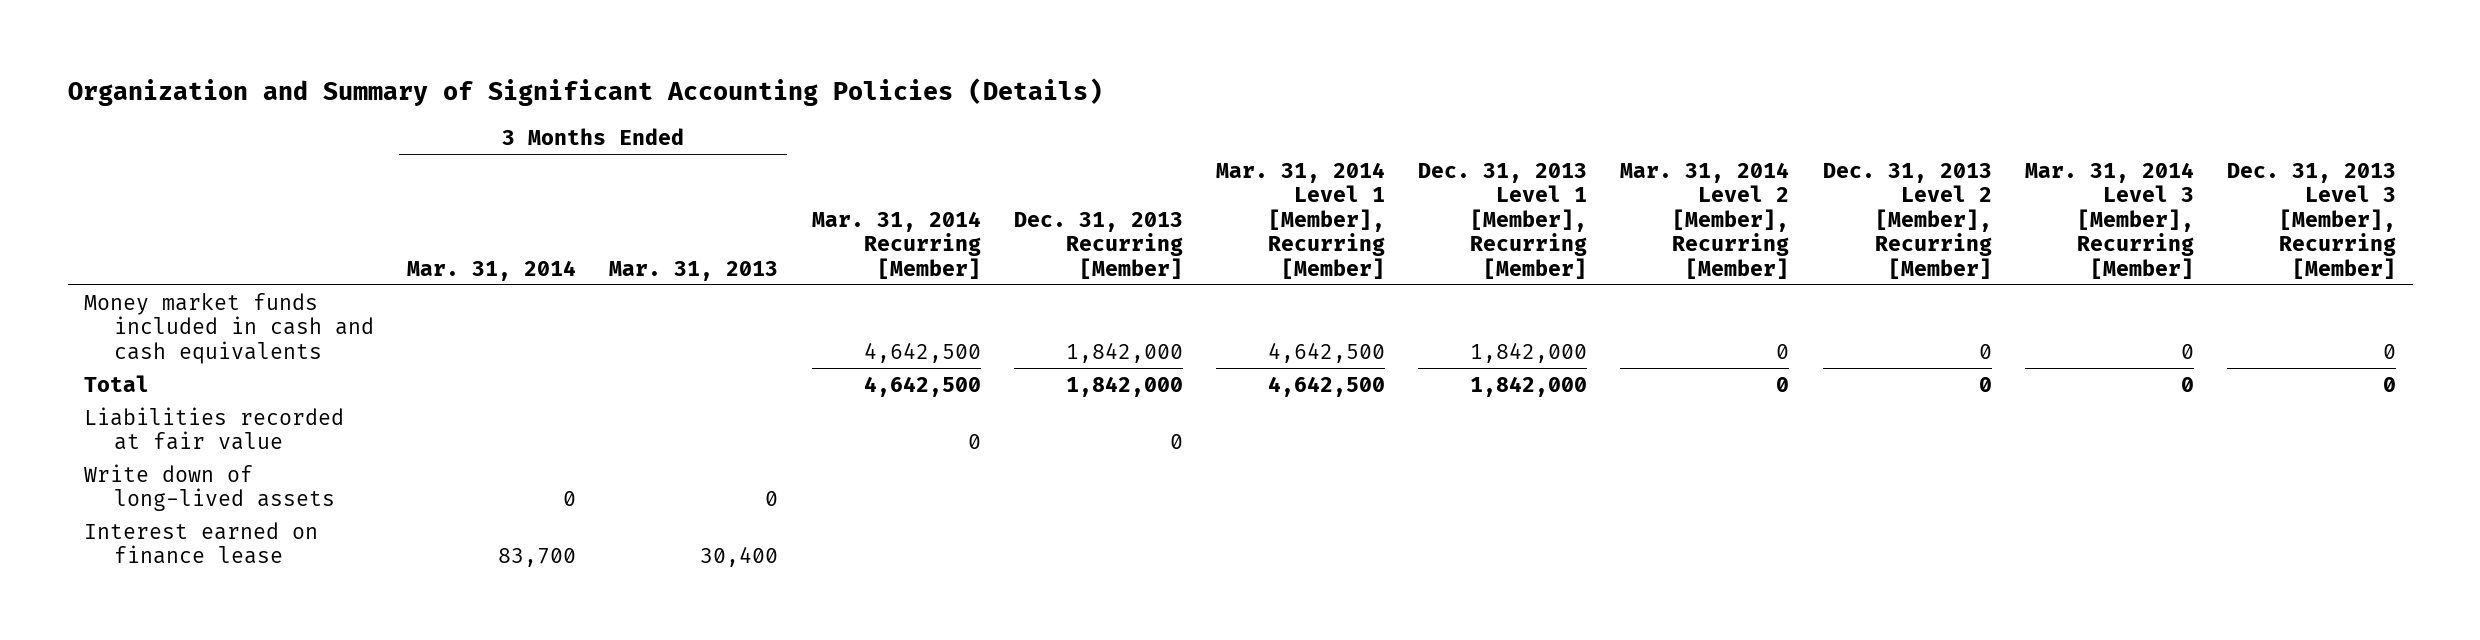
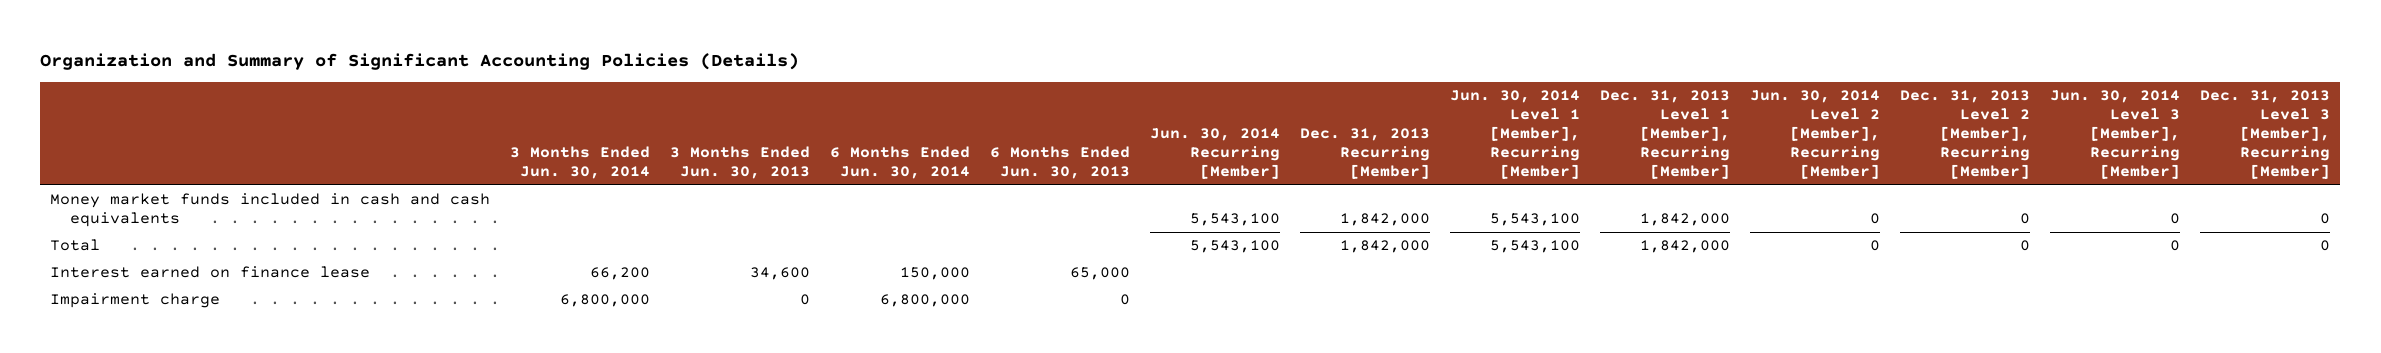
- | 3 Months Ended Mar. 31, 2014 | 3 Months Ended Mar. 31, 2013 | Mar. 31, 2014 Recurring [Member] | Dec. 31, 2013 Recurring [Member] | Mar. 31, 2014 Level 1 [Member], Recurring [Member] | Dec. 31, 2013 Level 1 [Member], Recurring [Member] | Mar. 31, 2014 Level 2 [Member], Recurring [Member] | Dec. 31, 2013 Level 2 [Member], Recurring [Member] | Mar. 31, 2014 Level 3 [Member], Recurring [Member] | Dec. 31, 2013 Level 3 [Member], Recurring [Member]
+ | 3 Months Ended Jun. 30, 2014 | 3 Months Ended Jun. 30, 2013 | 6 Months Ended Jun. 30, 2014 | 6 Months Ended Jun. 30, 2013 | Jun. 30, 2014 Recurring [Member] | Dec. 31, 2013 Recurring [Member] | Jun. 30, 2014 Level 1 [Member], Recurring [Member] | Dec. 31, 2013 Level 1 [Member], Recurring [Member] | Jun. 30, 2014 Level 2 [Member], Recurring [Member] | Dec. 31, 2013 Level 2 [Member], Recurring [Member] | Jun. 30, 2014 Level 3 [Member], Recurring [Member] | Dec. 31, 2013 Level 3 [Member], Recurring [Member]
- Liabilities recorded at fair value | | | 0 | 0 | | | | | |
- Write down of long-lived assets | 0 | 0 | | | | | | | |
+ Impairment charge | 6,800,000 | 0 | 6,800,000 | 0 | | | | | | | |

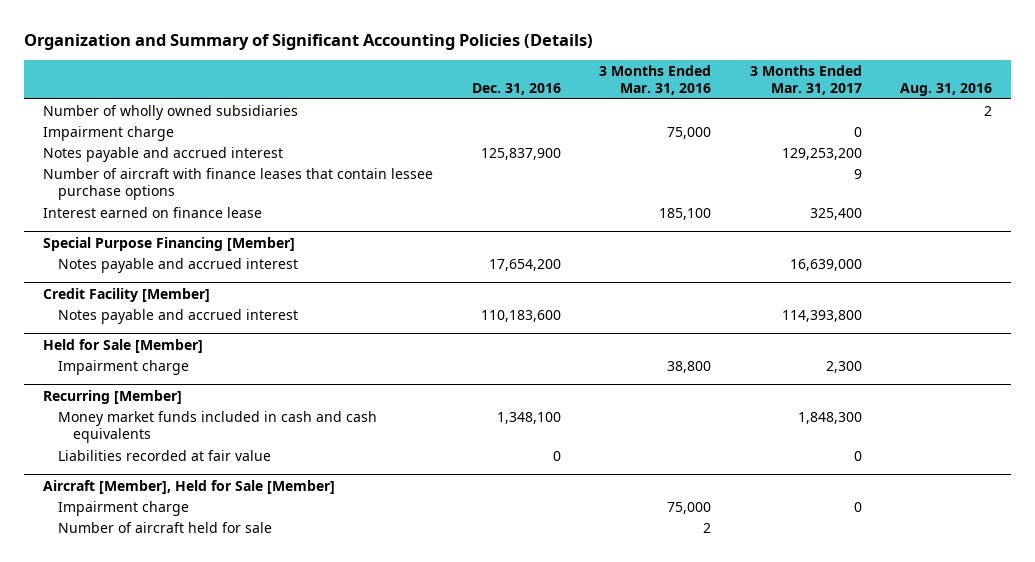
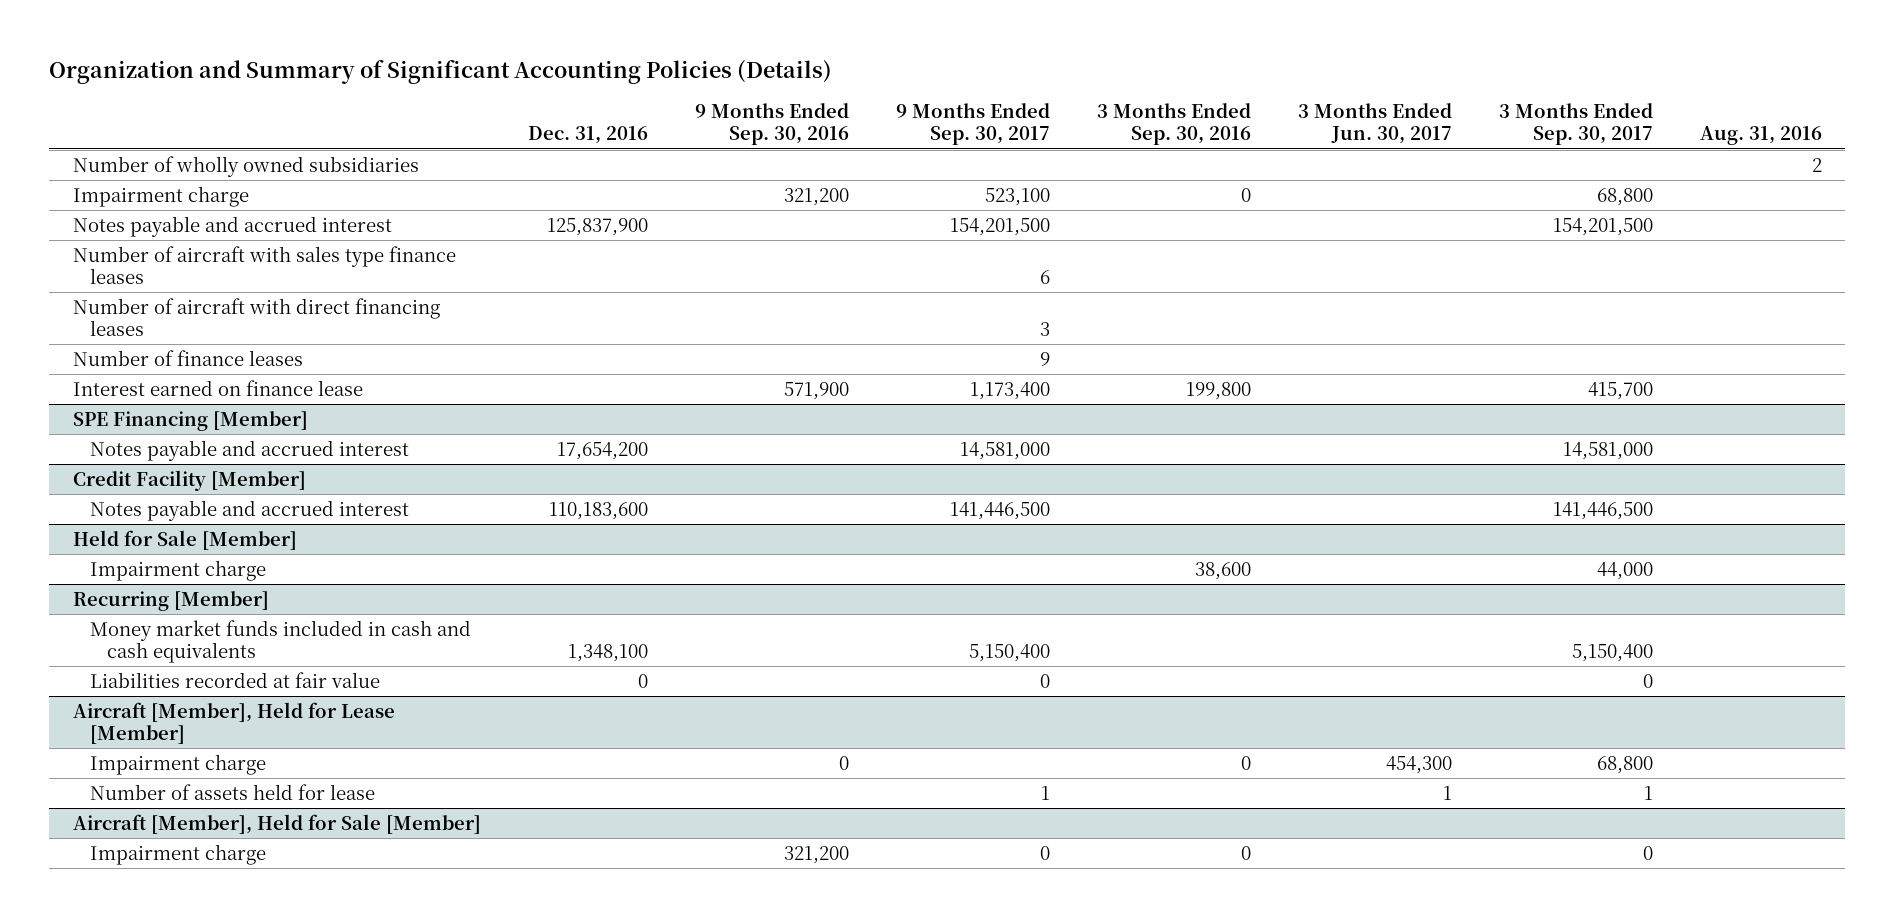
- | Dec. 31, 2016 | 3 Months Ended Mar. 31, 2016 | 3 Months Ended Mar. 31, 2017 | Aug. 31, 2016
+ | Dec. 31, 2016 | 9 Months Ended Sep. 30, 2016 | 9 Months Ended Sep. 30, 2017 | 3 Months Ended Sep. 30, 2016 | 3 Months Ended Jun. 30, 2017 | 3 Months Ended Sep. 30, 2017 | Aug. 31, 2016
- Number of aircraft with finance leases that contain lessee purchase options | | | 9 |
+ Number of aircraft with sales type finance leases | | | 6 | | | |
+ Number of aircraft with direct financing leases | | | 3 | | | |
+ Number of finance leases | | | 9 | | | |
- Special Purpose Financing [Member]
+ SPE Financing [Member]
+ Aircraft [Member], Held for Lease [Member]
+ Impairment charge | | 0 | | 0 | 454,300 | 68,800 |
+ Number of assets held for lease | | | 1 | | 1 | 1 |
@ Aircraft [Member], Held for Sale [Member]
- Number of aircraft held for sale | | 2 | |

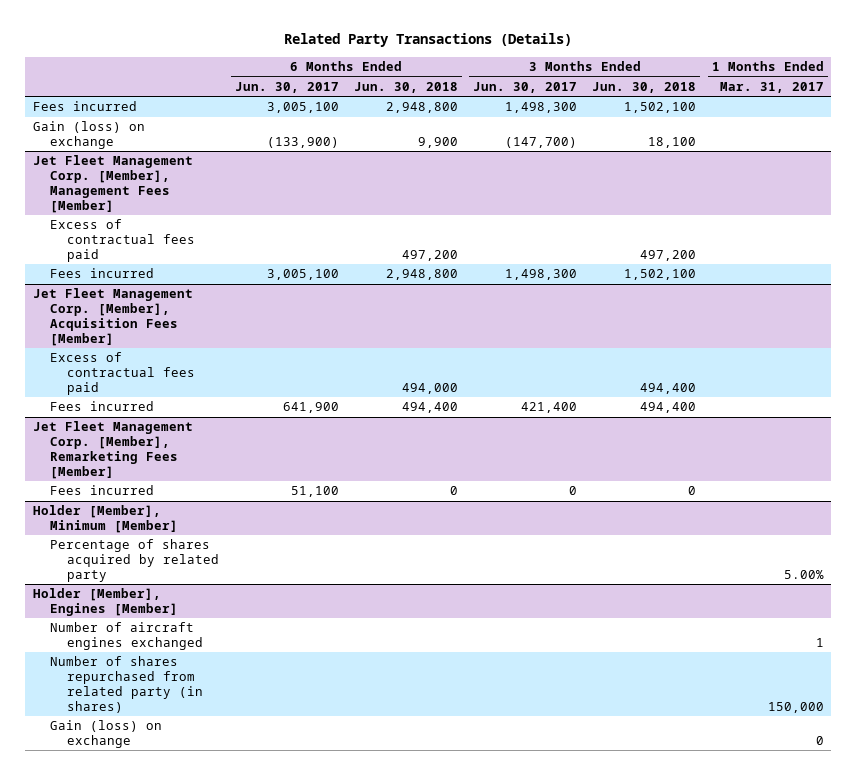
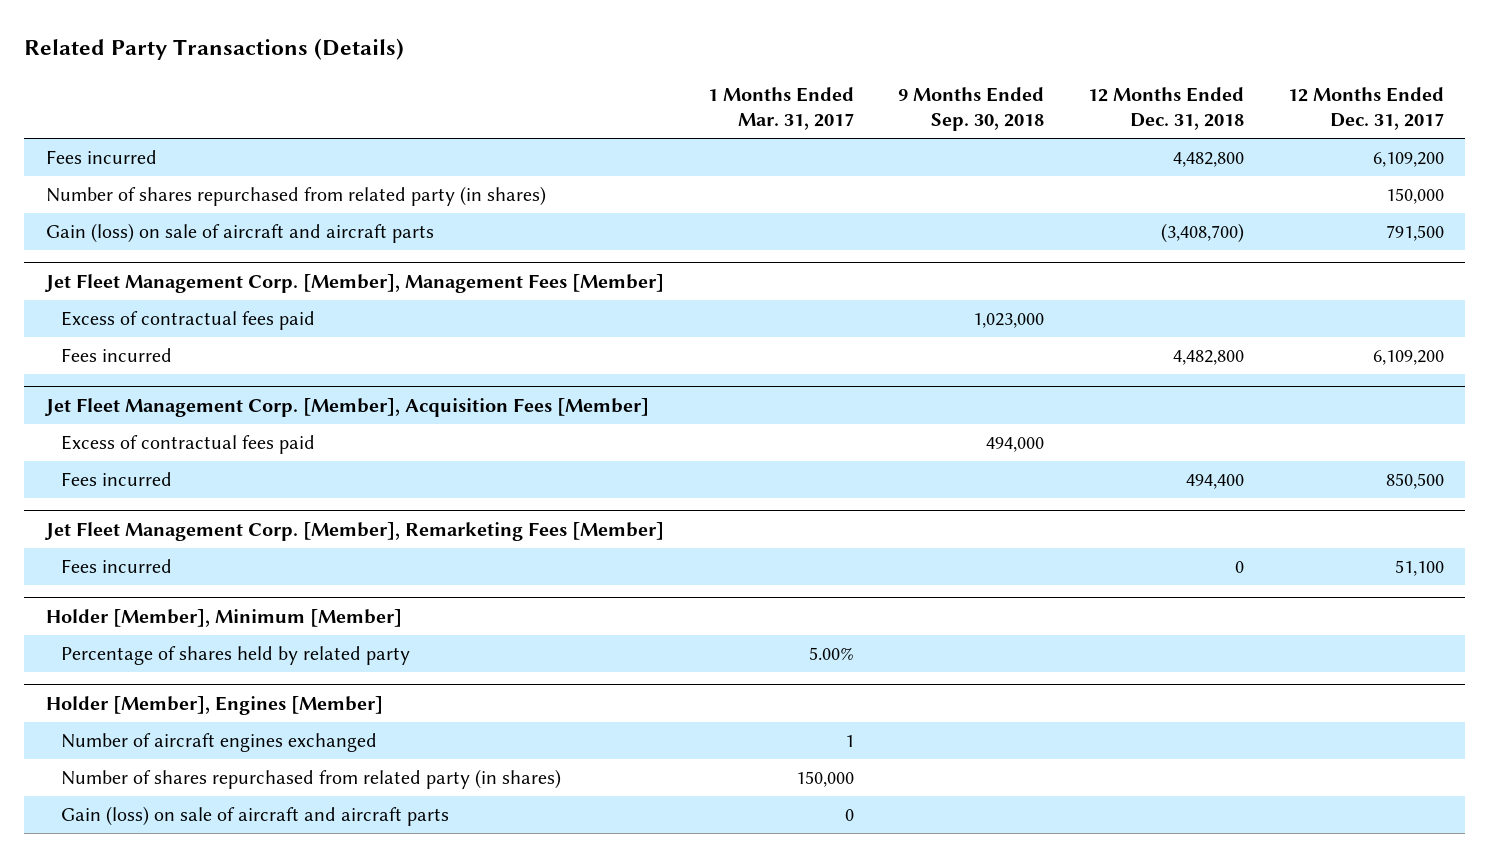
- | 6 Months Ended Jun. 30, 2017 | 6 Months Ended Jun. 30, 2018 | 3 Months Ended Jun. 30, 2017 | 3 Months Ended Jun. 30, 2018 | 1 Months Ended Mar. 31, 2017
+ | 1 Months Ended Mar. 31, 2017 | 9 Months Ended Sep. 30, 2018 | 12 Months Ended Dec. 31, 2018 | 12 Months Ended Dec. 31, 2017
- Gain (loss) on exchange | (133,900) | 9,900 | (147,700) | 18,100 |
+ Number of shares repurchased from related party (in shares) | | | | 150,000
+ Gain (loss) on sale of aircraft and aircraft parts | | | (3,408,700) | 791,500
@ Holder [Member], Minimum [Member]
- Percentage of shares acquired by related party | | | | | 5.00%
+ Percentage of shares held by related party | 5.00% | | |
@ Holder [Member], Engines [Member]
- Gain (loss) on exchange | | | | | 0
+ Gain (loss) on sale of aircraft and aircraft parts | 0 | | |

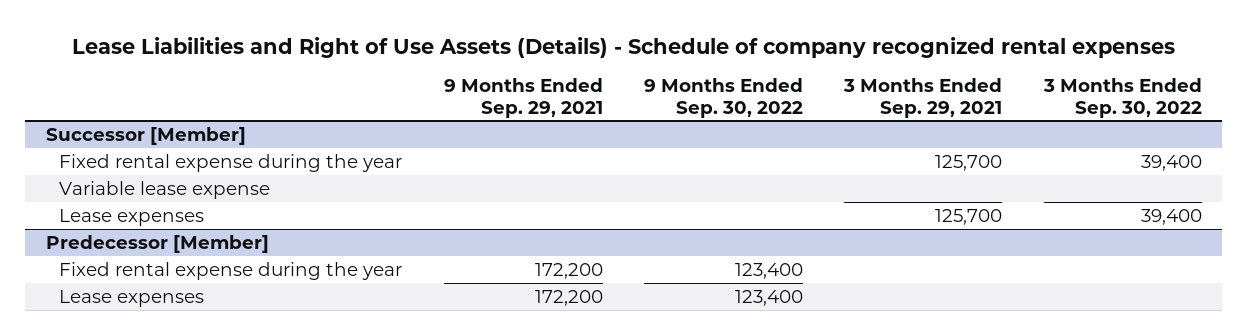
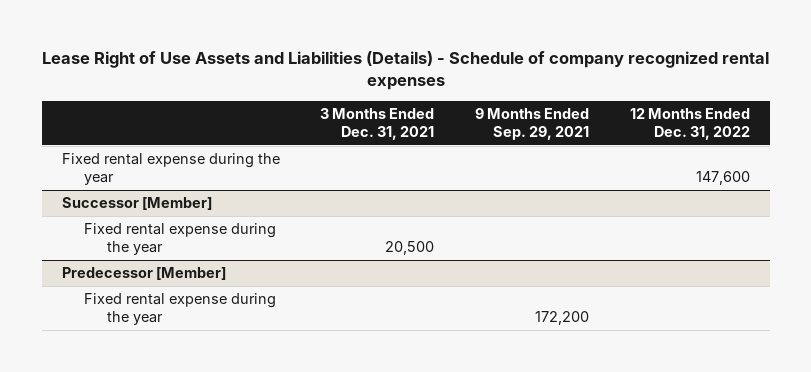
- Lease Liabilities and Right of Use Assets (Details) - Schedule of company recognized rental expenses
+ Lease Right of Use Assets and Liabilities (Details) - Schedule of company recognized rental expenses
- | 9 Months Ended Sep. 29, 2021 | 9 Months Ended Sep. 30, 2022 | 3 Months Ended Sep. 29, 2021 | 3 Months Ended Sep. 30, 2022
+ | 3 Months Ended Dec. 31, 2021 | 9 Months Ended Sep. 29, 2021 | 12 Months Ended Dec. 31, 2022
+ Fixed rental expense during the year | | | 147,600
@ Successor [Member]
- Variable lease expense
- Lease expenses | | | 125,700 | 39,400
@ Predecessor [Member]
- Lease expenses | 172,200 | 123,400 | |

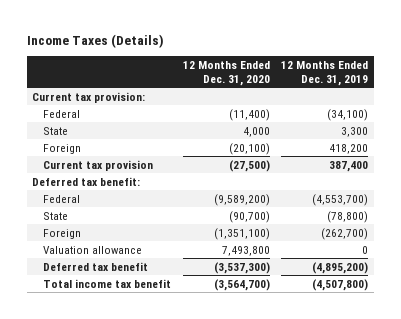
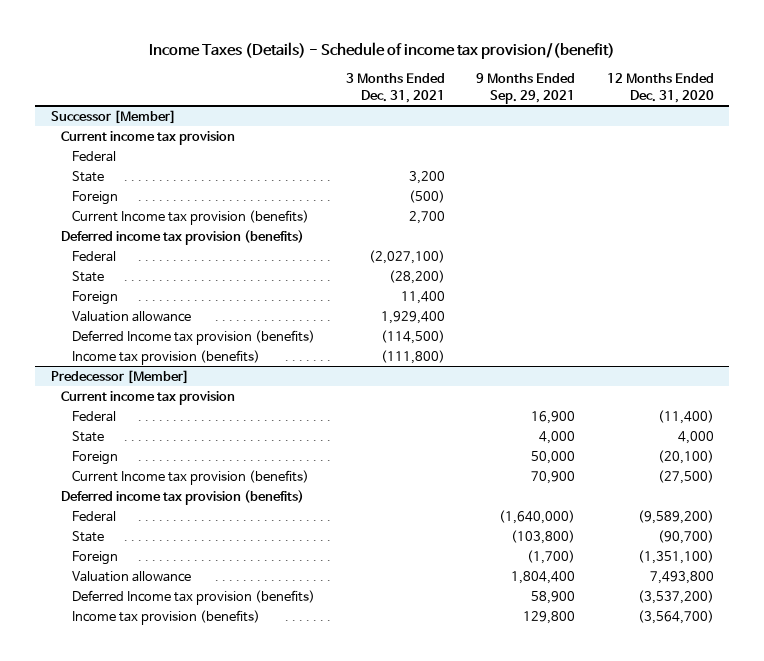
- Income Taxes (Details)
+ Income Taxes (Details) - Schedule of income tax provision/(benefit)
- | 12 Months Ended Dec. 31, 2020 | 12 Months Ended Dec. 31, 2019
+ | 3 Months Ended Dec. 31, 2021 | 9 Months Ended Sep. 29, 2021 | 12 Months Ended Dec. 31, 2020
- Current tax provision:
+ Successor [Member]
+ Current income tax provision
+ Federal
+ State | 3,200 | |
+ Foreign | (500) | |
+ Current Income tax provision (benefits) | 2,700 | |
+ Deferred income tax provision (benefits)
+ Federal | (2,027,100) | |
+ State | (28,200) | |
+ Foreign | 11,400 | |
+ Valuation allowance | 1,929,400 | |
+ Deferred Income tax provision (benefits) | (114,500) | |
+ Income tax provision (benefits) | (111,800) | |
+ Predecessor [Member]
+ Current income tax provision
- Current tax provision | (27,500) | 387,400
- Deferred tax benefit:
+ Current Income tax provision (benefits) | | 70,900 | (27,500)
+ Deferred income tax provision (benefits)
- Deferred tax benefit | (3,537,300) | (4,895,200)
- Total income tax benefit | (3,564,700) | (4,507,800)
+ Deferred Income tax provision (benefits) | | 58,900 | (3,537,200)
+ Income tax provision (benefits) | | 129,800 | (3,564,700)

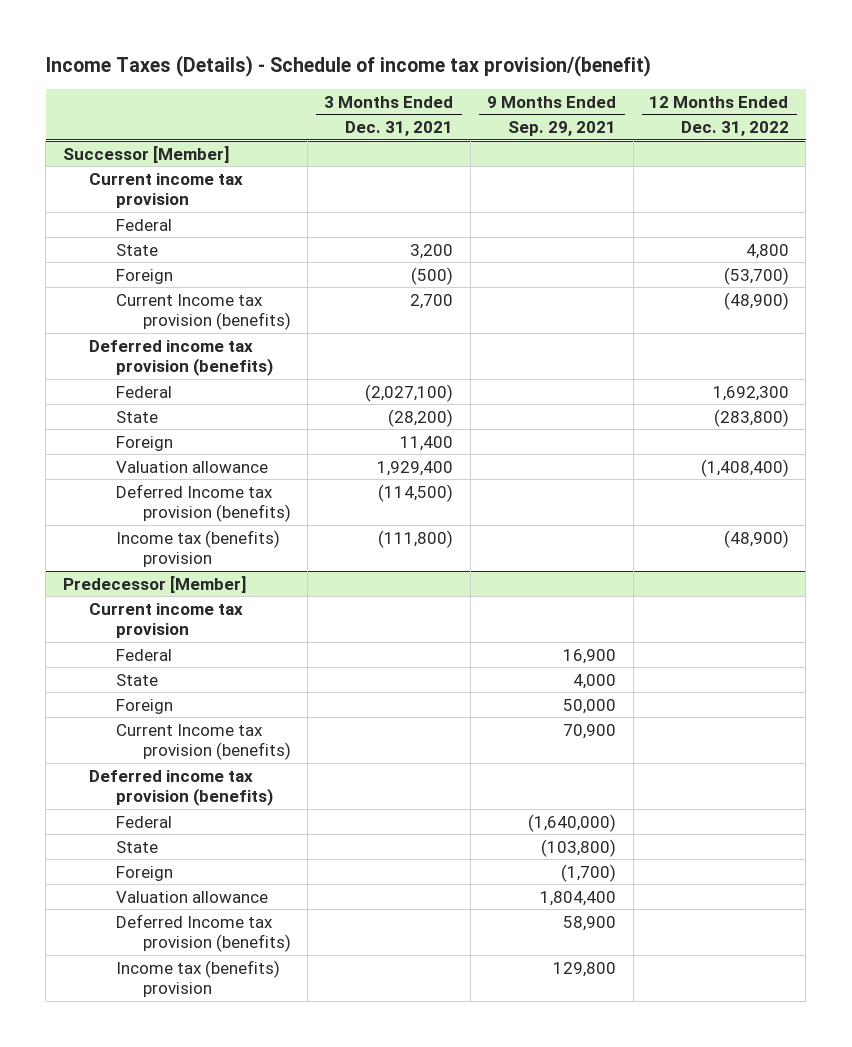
- | 3 Months Ended Dec. 31, 2021 | 9 Months Ended Sep. 29, 2021 | 12 Months Ended Dec. 31, 2020
+ | 3 Months Ended Dec. 31, 2021 | 9 Months Ended Sep. 29, 2021 | 12 Months Ended Dec. 31, 2022
@ Successor [Member]
- Income tax provision (benefits) | (111,800) | |
+ Income tax (benefits) provision | (111,800) | | (48,900)
@ Predecessor [Member]
- Income tax provision (benefits) | | 129,800 | (3,564,700)
+ Income tax (benefits) provision | | 129,800 |

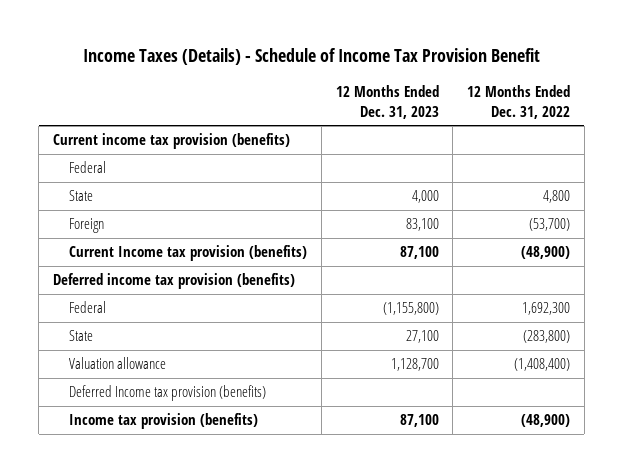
- Income Taxes (Details) - Schedule of income tax provision/(benefit)
+ Income Taxes (Details) - Schedule of Income Tax Provision Benefit
- | 3 Months Ended Dec. 31, 2021 | 9 Months Ended Sep. 29, 2021 | 12 Months Ended Dec. 31, 2022
+ | 12 Months Ended Dec. 31, 2023 | 12 Months Ended Dec. 31, 2022
- Successor [Member]
- Current income tax provision
+ Current income tax provision (benefits)
- Foreign | 11,400 | |
- Income tax (benefits) provision | (111,800) | | (48,900)
- Predecessor [Member]
- Current income tax provision
- Federal | | 16,900 |
- State | | 4,000 |
- Foreign | | 50,000 |
- Current Income tax provision (benefits) | | 70,900 |
- Deferred income tax provision (benefits)
- Federal | | (1,640,000) |
- State | | (103,800) |
- Foreign | | (1,700) |
- Valuation allowance | | 1,804,400 |
- Deferred Income tax provision (benefits) | | 58,900 |
- Income tax (benefits) provision | | 129,800 |
+ Income tax provision (benefits) | 87,100 | (48,900)

